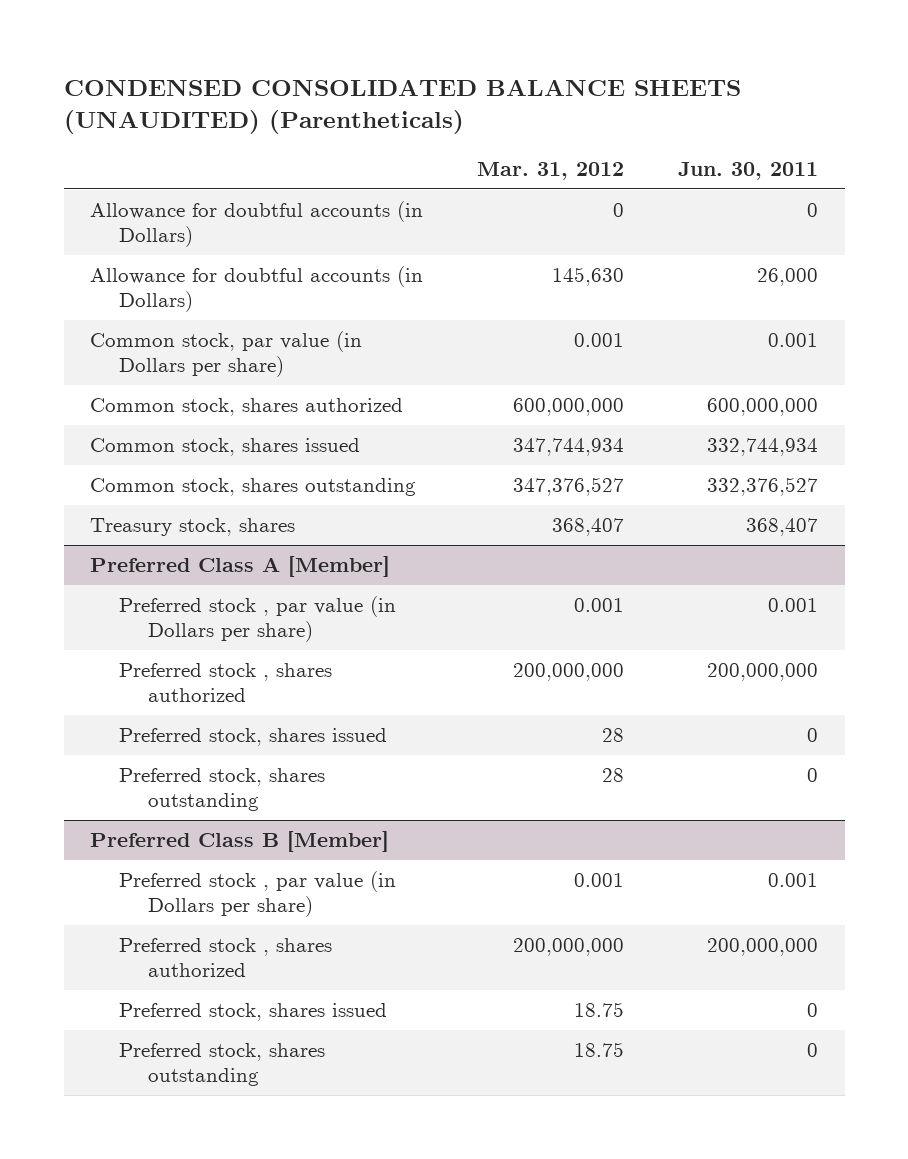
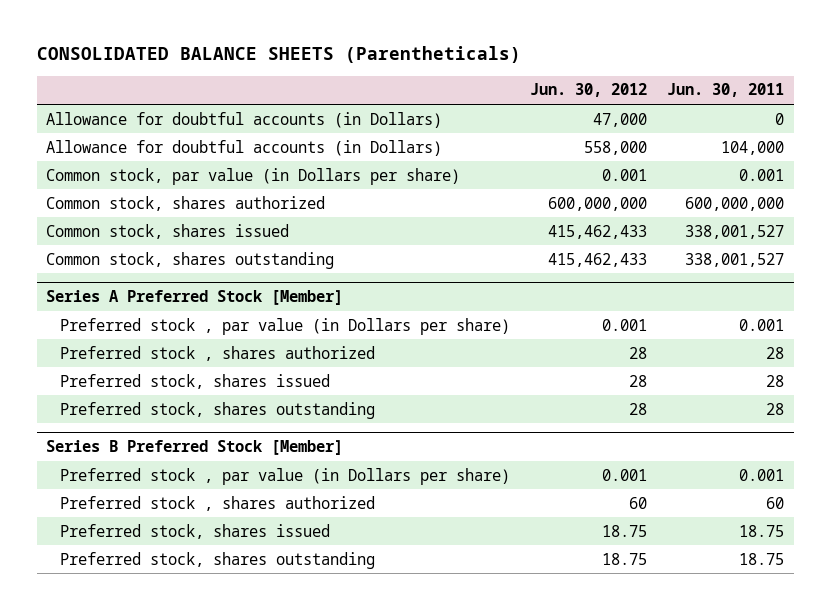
- CONDENSED CONSOLIDATED BALANCE SHEETS (UNAUDITED) (Parentheticals)
+ CONSOLIDATED BALANCE SHEETS (Parentheticals)
- | Mar. 31, 2012 | Jun. 30, 2011
+ | Jun. 30, 2012 | Jun. 30, 2011
- Allowance for doubtful accounts (in Dollars) | 145,630 | 26,000
+ Allowance for doubtful accounts (in Dollars) | 558,000 | 104,000
- Common stock, shares issued | 347,744,934 | 332,744,934
- Common stock, shares outstanding | 347,376,527 | 332,376,527
- Treasury stock, shares | 368,407 | 368,407
- Preferred Class A [Member]
+ Common stock, shares issued | 415,462,433 | 338,001,527
+ Common stock, shares outstanding | 415,462,433 | 338,001,527
+ Series A Preferred Stock [Member]
- Preferred stock , shares authorized | 200,000,000 | 200,000,000
- Preferred stock, shares issued | 28 | 0
- Preferred stock, shares outstanding | 28 | 0
- Preferred Class B [Member]
+ Preferred stock , shares authorized | 28 | 28
+ Preferred stock, shares issued | 28 | 28
+ Preferred stock, shares outstanding | 28 | 28
+ Series B Preferred Stock [Member]
- Preferred stock , shares authorized | 200,000,000 | 200,000,000
- Preferred stock, shares issued | 18.75 | 0
- Preferred stock, shares outstanding | 18.75 | 0
+ Preferred stock , shares authorized | 60 | 60
+ Preferred stock, shares issued | 18.75 | 18.75
+ Preferred stock, shares outstanding | 18.75 | 18.75

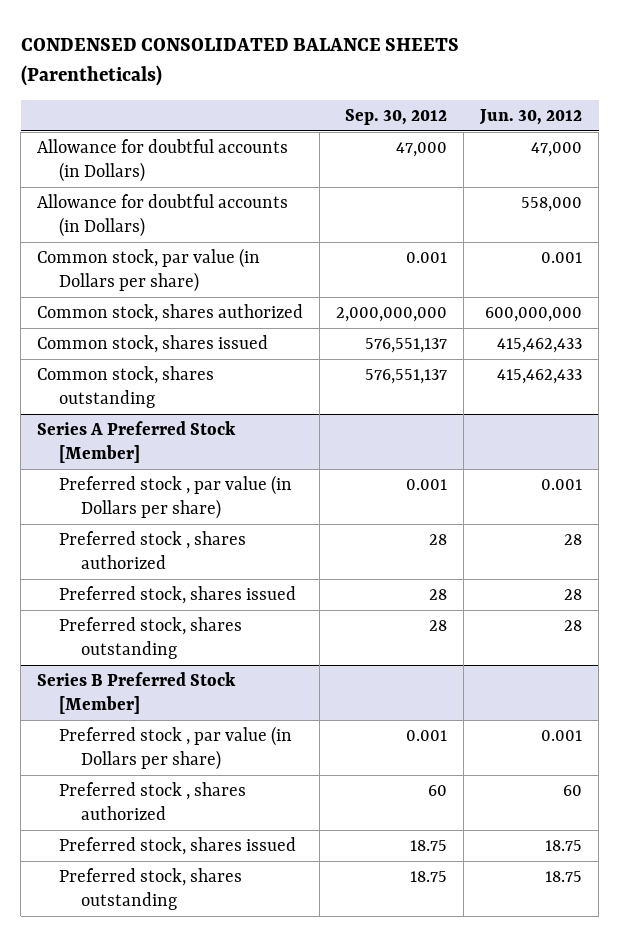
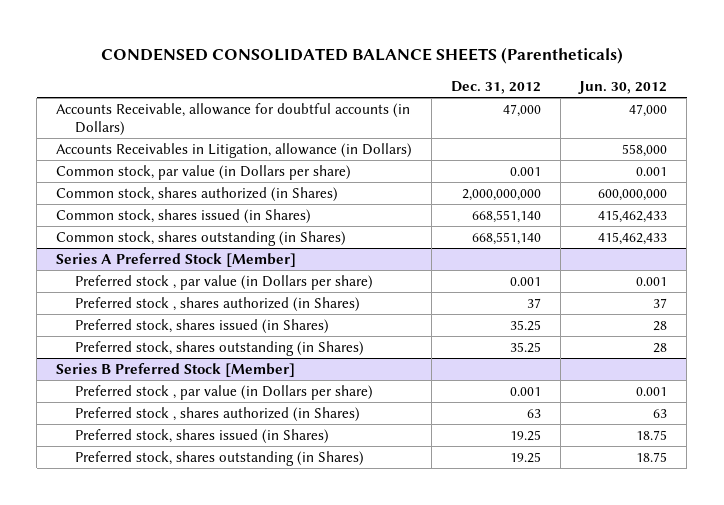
- | Sep. 30, 2012 | Jun. 30, 2012
+ | Dec. 31, 2012 | Jun. 30, 2012
- Allowance for doubtful accounts (in Dollars) | 47,000 | 47,000
- Allowance for doubtful accounts (in Dollars) | | 558,000
+ Accounts Receivable, allowance for doubtful accounts (in Dollars) | 47,000 | 47,000
+ Accounts Receivables in Litigation, allowance (in Dollars) | | 558,000
- Common stock, shares authorized | 2,000,000,000 | 600,000,000
- Common stock, shares issued | 576,551,137 | 415,462,433
- Common stock, shares outstanding | 576,551,137 | 415,462,433
+ Common stock, shares authorized (in Shares) | 2,000,000,000 | 600,000,000
+ Common stock, shares issued (in Shares) | 668,551,140 | 415,462,433
+ Common stock, shares outstanding (in Shares) | 668,551,140 | 415,462,433
@ Series A Preferred Stock [Member]
- Preferred stock , shares authorized | 28 | 28
- Preferred stock, shares issued | 28 | 28
- Preferred stock, shares outstanding | 28 | 28
+ Preferred stock , shares authorized (in Shares) | 37 | 37
+ Preferred stock, shares issued (in Shares) | 35.25 | 28
+ Preferred stock, shares outstanding (in Shares) | 35.25 | 28
@ Series B Preferred Stock [Member]
- Preferred stock , shares authorized | 60 | 60
- Preferred stock, shares issued | 18.75 | 18.75
- Preferred stock, shares outstanding | 18.75 | 18.75
+ Preferred stock , shares authorized (in Shares) | 63 | 63
+ Preferred stock, shares issued (in Shares) | 19.25 | 18.75
+ Preferred stock, shares outstanding (in Shares) | 19.25 | 18.75

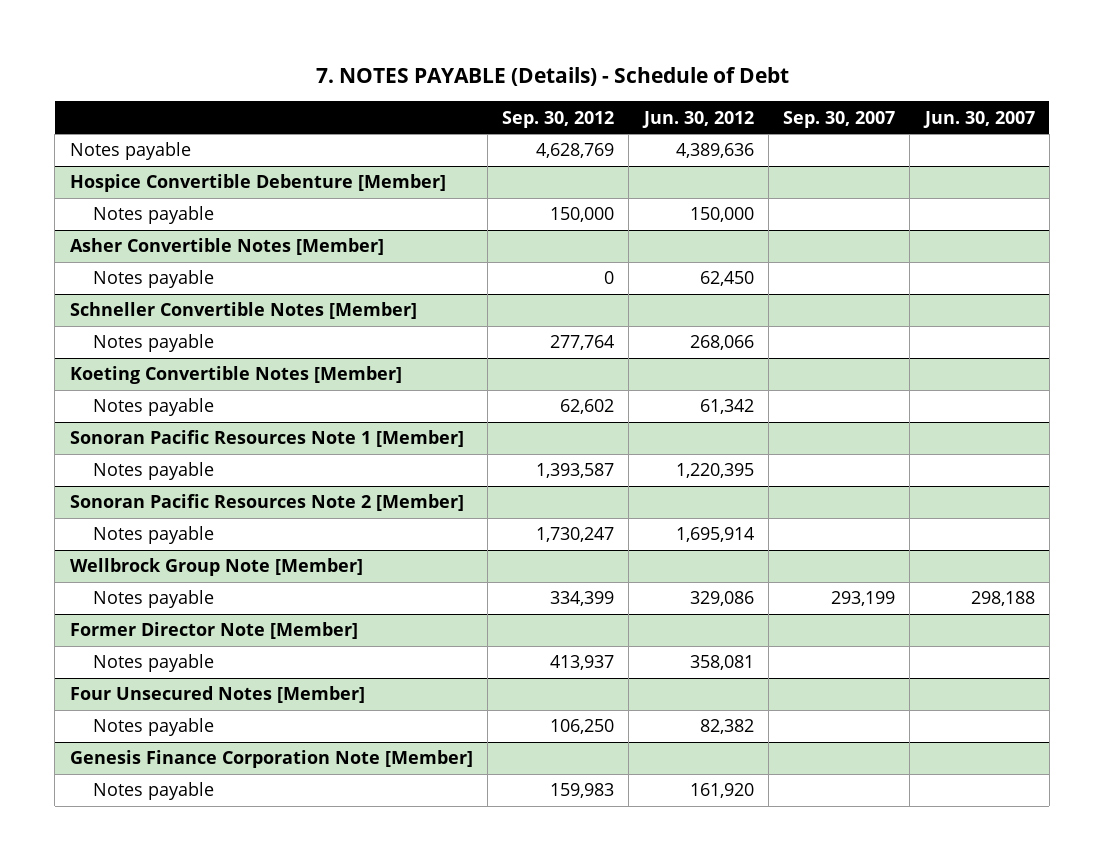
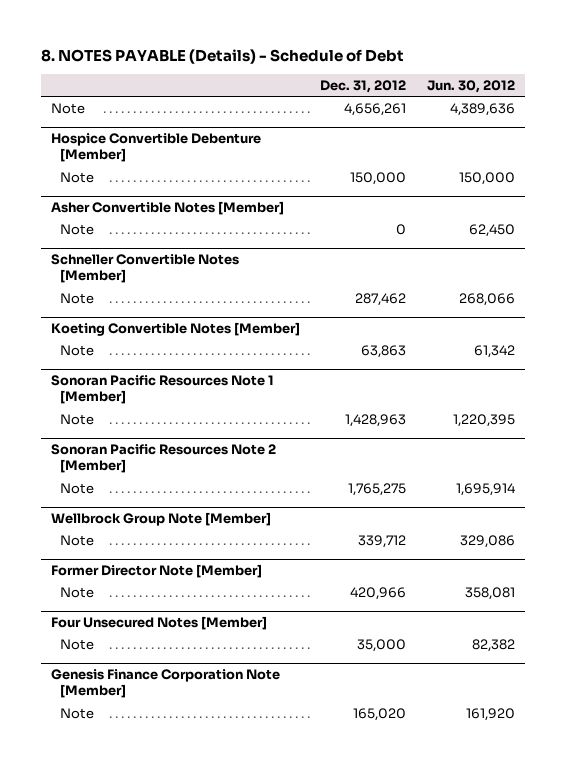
- 7. NOTES PAYABLE (Details) - Schedule of Debt
+ 8. NOTES PAYABLE (Details) - Schedule of Debt
- | Sep. 30, 2012 | Jun. 30, 2012 | Sep. 30, 2007 | Jun. 30, 2007
+ | Dec. 31, 2012 | Jun. 30, 2012
- Notes payable | 4,628,769 | 4,389,636 | |
+ Note | 4,656,261 | 4,389,636
@ Hospice Convertible Debenture [Member]
- Notes payable | 150,000 | 150,000 | |
+ Note | 150,000 | 150,000
@ Asher Convertible Notes [Member]
- Notes payable | 0 | 62,450 | |
+ Note | 0 | 62,450
@ Schneller Convertible Notes [Member]
- Notes payable | 277,764 | 268,066 | |
+ Note | 287,462 | 268,066
@ Koeting Convertible Notes [Member]
- Notes payable | 62,602 | 61,342 | |
+ Note | 63,863 | 61,342
@ Sonoran Pacific Resources Note 1 [Member]
- Notes payable | 1,393,587 | 1,220,395 | |
+ Note | 1,428,963 | 1,220,395
@ Sonoran Pacific Resources Note 2 [Member]
- Notes payable | 1,730,247 | 1,695,914 | |
+ Note | 1,765,275 | 1,695,914
@ Wellbrock Group Note [Member]
- Notes payable | 334,399 | 329,086 | 293,199 | 298,188
+ Note | 339,712 | 329,086
@ Former Director Note [Member]
- Notes payable | 413,937 | 358,081 | |
+ Note | 420,966 | 358,081
@ Four Unsecured Notes [Member]
- Notes payable | 106,250 | 82,382 | |
+ Note | 35,000 | 82,382
@ Genesis Finance Corporation Note [Member]
- Notes payable | 159,983 | 161,920 | |
+ Note | 165,020 | 161,920

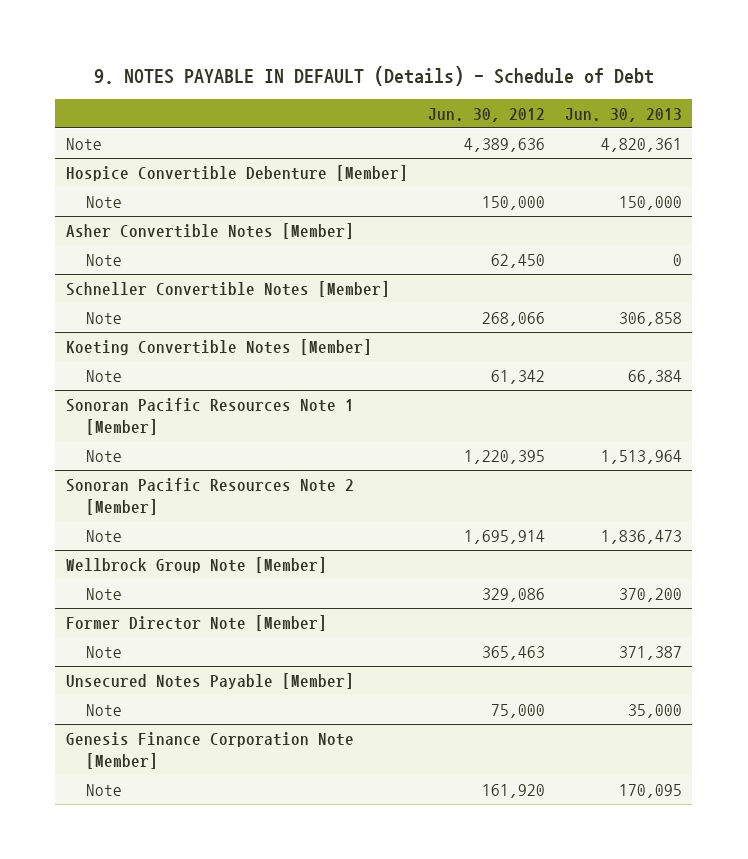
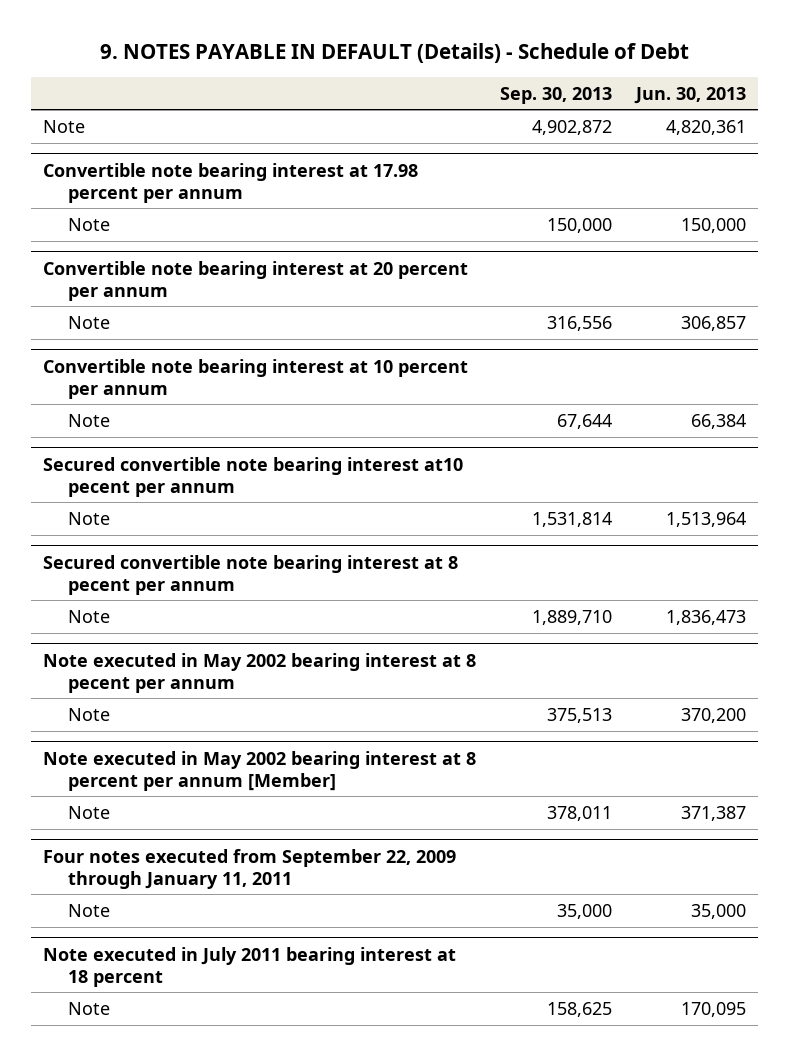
- | Jun. 30, 2012 | Jun. 30, 2013
+ | Sep. 30, 2013 | Jun. 30, 2013
- Hospice Convertible Debenture [Member]
+ Convertible note bearing interest at 17.98 percent per annum
- Asher Convertible Notes [Member]
- Note | 62,450 | 0
- Schneller Convertible Notes [Member]
- Note | 268,066 | 306,858
- Koeting Convertible Notes [Member]
+ Convertible note bearing interest at 20 percent per annum
+ Note | 316,556 | 306,857
+ Convertible note bearing interest at 10 percent per annum
- Sonoran Pacific Resources Note 1 [Member]
+ Secured convertible note bearing interest at10 pecent per annum
- Sonoran Pacific Resources Note 2 [Member]
+ Secured convertible note bearing interest at 8 pecent per annum
- Wellbrock Group Note [Member]
+ Note executed in May 2002 bearing interest at 8 pecent per annum
- Former Director Note [Member]
+ Note executed in May 2002 bearing interest at 8 percent per annum [Member]
- Unsecured Notes Payable [Member]
+ Four notes executed from September 22, 2009 through January 11, 2011
- Genesis Finance Corporation Note [Member]
+ Note executed in July 2011 bearing interest at 18 percent

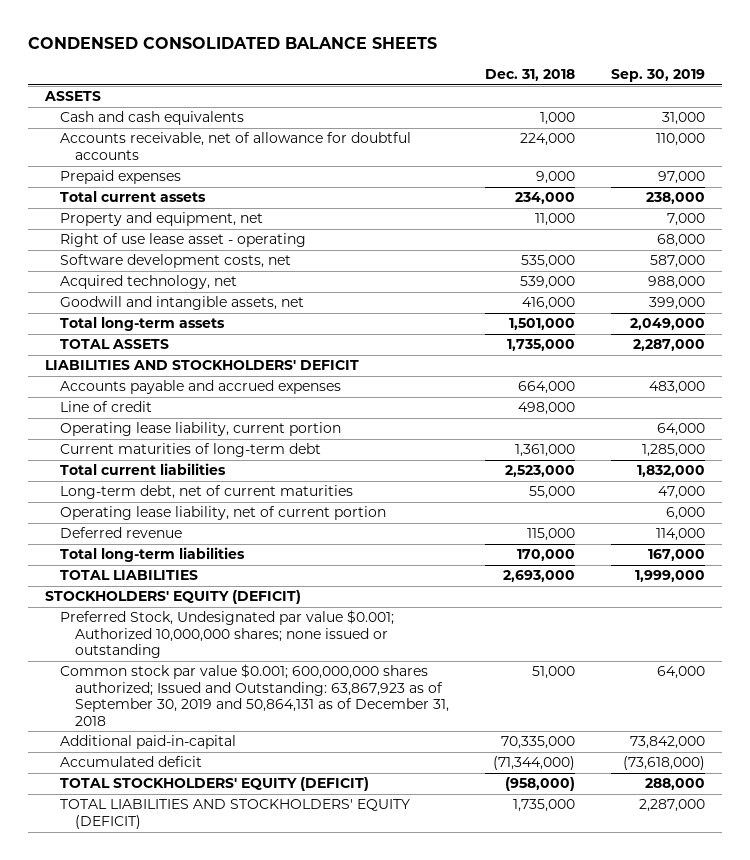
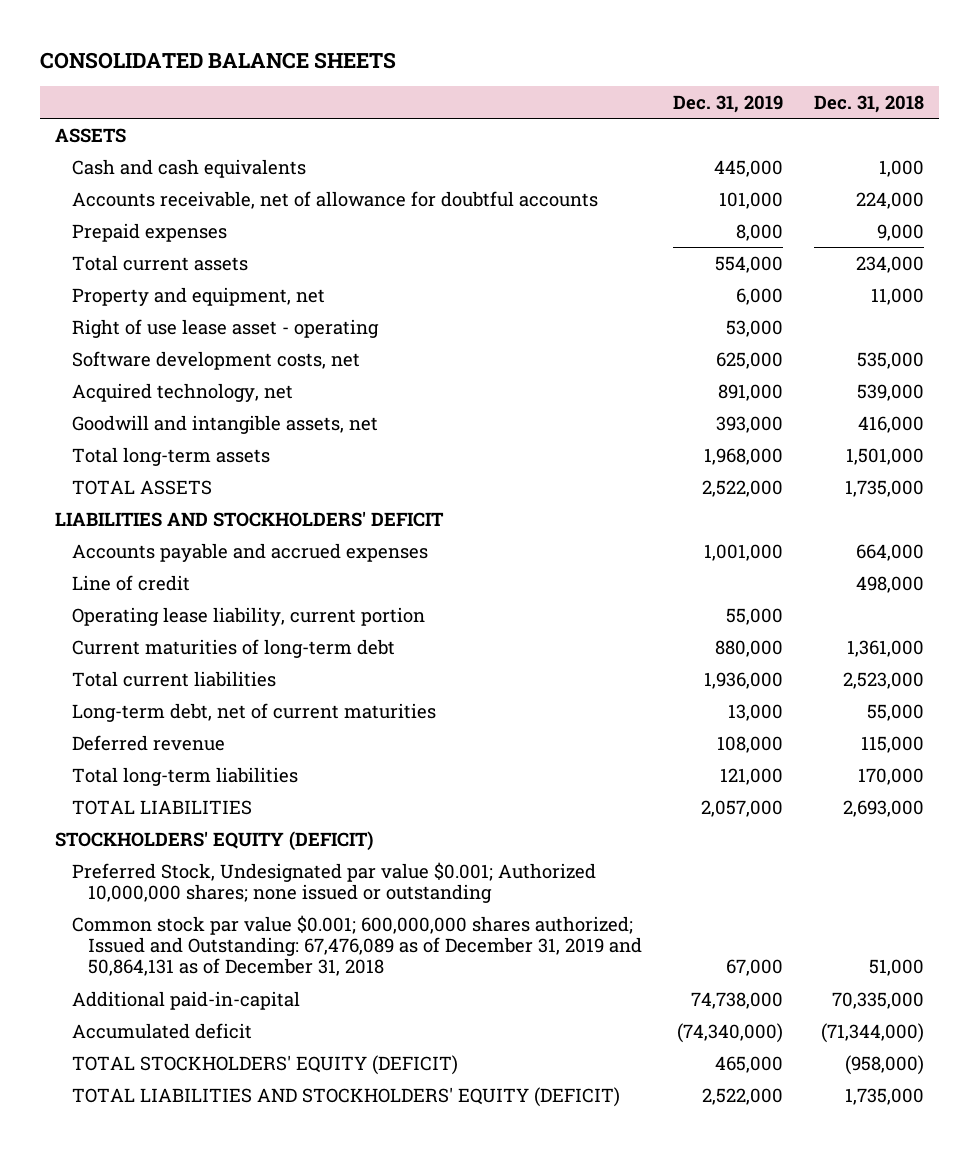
- CONDENSED CONSOLIDATED BALANCE SHEETS
+ CONSOLIDATED BALANCE SHEETS
- | Dec. 31, 2018 | Sep. 30, 2019
+ | Dec. 31, 2019 | Dec. 31, 2018
- Operating lease liability, net of current portion | | 6,000
- Common stock par value $0.001; 600,000,000 shares authorized; Issued and Outstanding: 63,867,923 as of September 30, 2019 and 50,864,131 as of December 31, 2018 | 51,000 | 64,000
+ Common stock par value $0.001; 600,000,000 shares authorized; Issued and Outstanding: 67,476,089 as of December 31, 2019 and 50,864,131 as of December 31, 2018 | 67,000 | 51,000

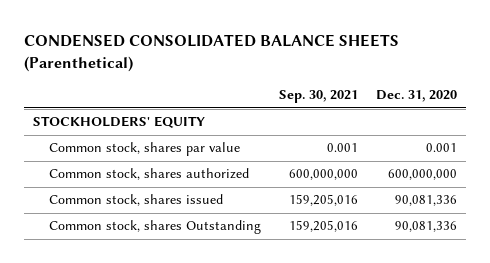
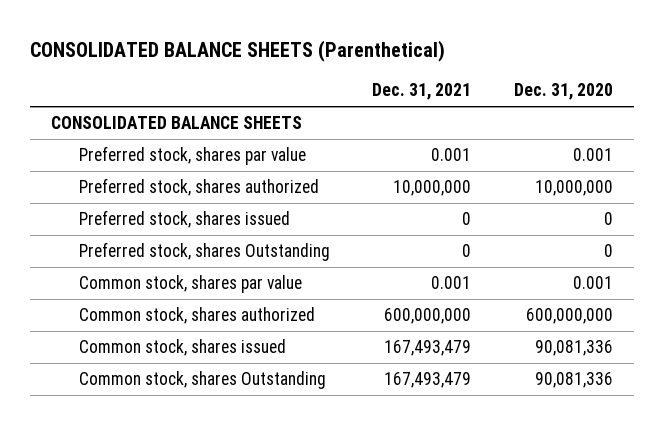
- CONDENSED CONSOLIDATED BALANCE SHEETS (Parenthetical)
+ CONSOLIDATED BALANCE SHEETS (Parenthetical)
- | Sep. 30, 2021 | Dec. 31, 2020
+ | Dec. 31, 2021 | Dec. 31, 2020
- STOCKHOLDERS' EQUITY
+ CONSOLIDATED BALANCE SHEETS
+ Preferred stock, shares par value | 0.001 | 0.001
+ Preferred stock, shares authorized | 10,000,000 | 10,000,000
+ Preferred stock, shares issued | 0 | 0
+ Preferred stock, shares Outstanding | 0 | 0

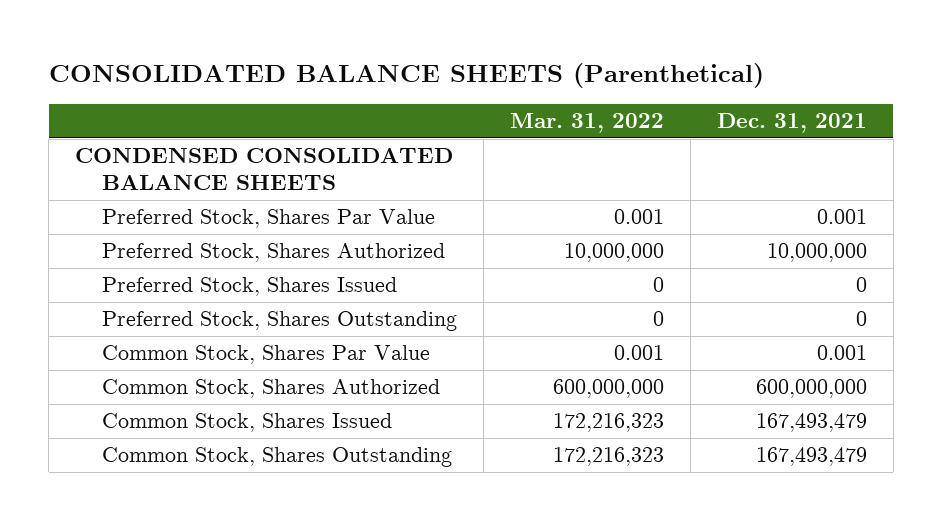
- | Dec. 31, 2021 | Dec. 31, 2020
+ | Mar. 31, 2022 | Dec. 31, 2021
- CONSOLIDATED BALANCE SHEETS
- Preferred stock, shares par value | 0.001 | 0.001
- Preferred stock, shares authorized | 10,000,000 | 10,000,000
- Preferred stock, shares issued | 0 | 0
- Preferred stock, shares Outstanding | 0 | 0
- Common stock, shares par value | 0.001 | 0.001
- Common stock, shares authorized | 600,000,000 | 600,000,000
- Common stock, shares issued | 167,493,479 | 90,081,336
- Common stock, shares Outstanding | 167,493,479 | 90,081,336
+ CONDENSED CONSOLIDATED BALANCE SHEETS
+ Preferred Stock, Shares Par Value | 0.001 | 0.001
+ Preferred Stock, Shares Authorized | 10,000,000 | 10,000,000
+ Preferred Stock, Shares Issued | 0 | 0
+ Preferred Stock, Shares Outstanding | 0 | 0
+ Common Stock, Shares Par Value | 0.001 | 0.001
+ Common Stock, Shares Authorized | 600,000,000 | 600,000,000
+ Common Stock, Shares Issued | 172,216,323 | 167,493,479
+ Common Stock, Shares Outstanding | 172,216,323 | 167,493,479

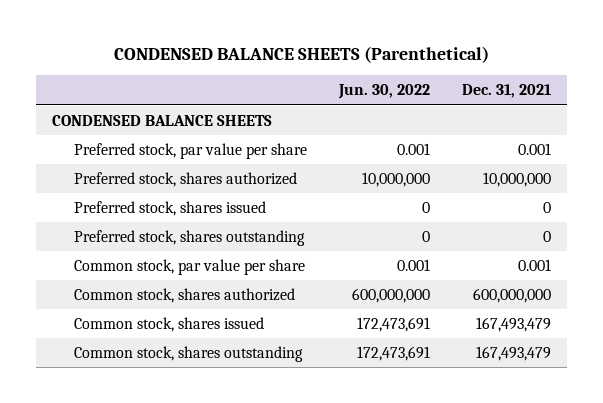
- CONSOLIDATED BALANCE SHEETS (Parenthetical)
+ CONDENSED BALANCE SHEETS (Parenthetical)
- | Mar. 31, 2022 | Dec. 31, 2021
+ | Jun. 30, 2022 | Dec. 31, 2021
- CONDENSED CONSOLIDATED BALANCE SHEETS
- Preferred Stock, Shares Par Value | 0.001 | 0.001
- Preferred Stock, Shares Authorized | 10,000,000 | 10,000,000
- Preferred Stock, Shares Issued | 0 | 0
- Preferred Stock, Shares Outstanding | 0 | 0
- Common Stock, Shares Par Value | 0.001 | 0.001
- Common Stock, Shares Authorized | 600,000,000 | 600,000,000
- Common Stock, Shares Issued | 172,216,323 | 167,493,479
- Common Stock, Shares Outstanding | 172,216,323 | 167,493,479
+ CONDENSED BALANCE SHEETS
+ Preferred stock, par value per share | 0.001 | 0.001
+ Preferred stock, shares authorized | 10,000,000 | 10,000,000
+ Preferred stock, shares issued | 0 | 0
+ Preferred stock, shares outstanding | 0 | 0
+ Common stock, par value per share | 0.001 | 0.001
+ Common stock, shares authorized | 600,000,000 | 600,000,000
+ Common stock, shares issued | 172,473,691 | 167,493,479
+ Common stock, shares outstanding | 172,473,691 | 167,493,479

